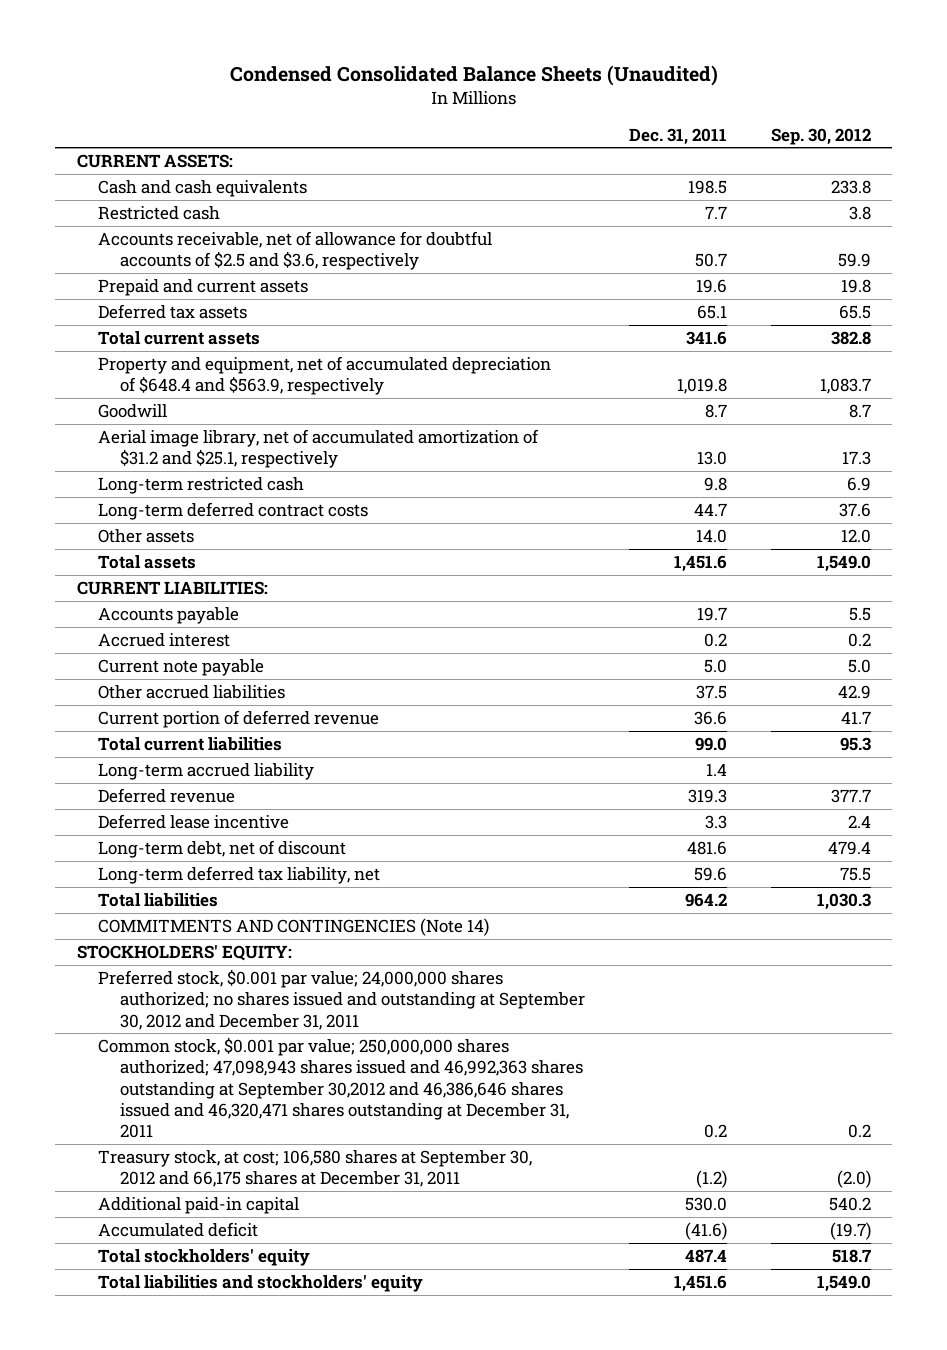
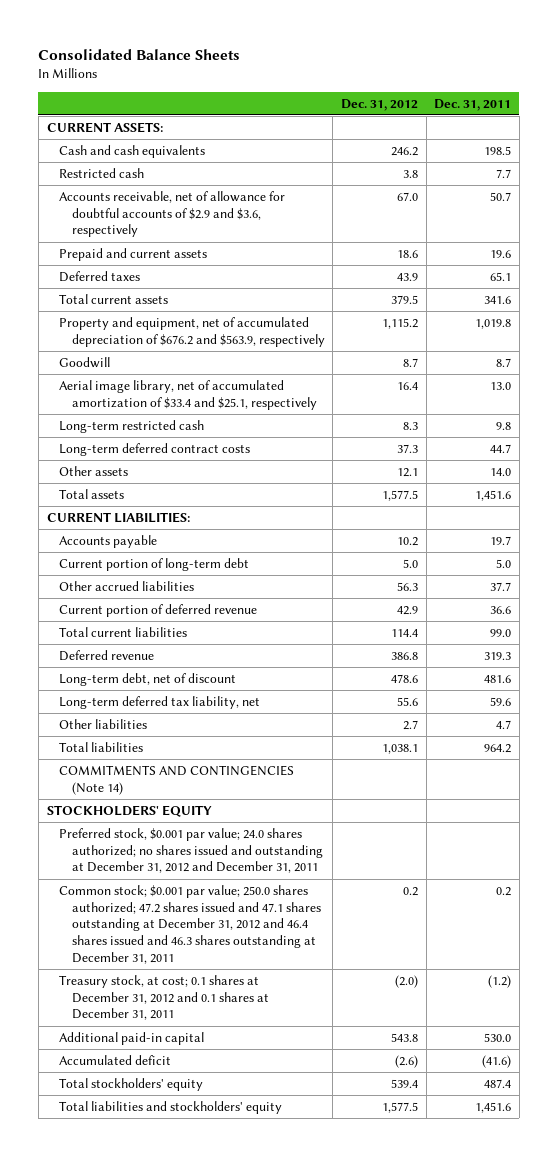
- Condensed Consolidated Balance Sheets (Unaudited)
+ Consolidated Balance Sheets
- | Dec. 31, 2011 | Sep. 30, 2012
+ | Dec. 31, 2012 | Dec. 31, 2011
- Accounts receivable, net of allowance for doubtful accounts of $2.5 and $3.6, respectively | 50.7 | 59.9
+ Accounts receivable, net of allowance for doubtful accounts of $2.9 and $3.6, respectively | 67.0 | 50.7
- Deferred tax assets | 65.1 | 65.5
+ Deferred taxes | 43.9 | 65.1
- Property and equipment, net of accumulated depreciation of $648.4 and $563.9, respectively | 1,019.8 | 1,083.7
+ Property and equipment, net of accumulated depreciation of $676.2 and $563.9, respectively | 1,115.2 | 1,019.8
- Aerial image library, net of accumulated amortization of $31.2 and $25.1, respectively | 13.0 | 17.3
+ Aerial image library, net of accumulated amortization of $33.4 and $25.1, respectively | 16.4 | 13.0
- Accrued interest | 0.2 | 0.2
- Current note payable | 5.0 | 5.0
- Other accrued liabilities | 37.5 | 42.9
+ Current portion of long-term debt | 5.0 | 5.0
+ Other accrued liabilities | 56.3 | 37.7
- Long-term accrued liability | 1.4 |
- Deferred lease incentive | 3.3 | 2.4
+ Other liabilities | 2.7 | 4.7
- STOCKHOLDERS' EQUITY:
- Preferred stock, $0.001 par value; 24,000,000 shares authorized; no shares issued and outstanding at September 30, 2012 and December 31, 2011
- Common stock, $0.001 par value; 250,000,000 shares authorized; 47,098,943 shares issued and 46,992,363 shares outstanding at September 30,2012 and 46,386,646 shares issued and 46,320,471 shares outstanding at December 31, 2011 | 0.2 | 0.2
- Treasury stock, at cost; 106,580 shares at September 30, 2012 and 66,175 shares at December 31, 2011 | (1.2) | (2.0)
+ STOCKHOLDERS' EQUITY
+ Preferred stock, $0.001 par value; 24.0 shares authorized; no shares issued and outstanding at December 31, 2012 and December 31, 2011
+ Common stock; $0.001 par value; 250.0 shares authorized; 47.2 shares issued and 47.1 shares outstanding at December 31, 2012 and 46.4 shares issued and 46.3 shares outstanding at December 31, 2011 | 0.2 | 0.2
+ Treasury stock, at cost; 0.1 shares at December 31, 2012 and 0.1 shares at December 31, 2011 | (2.0) | (1.2)

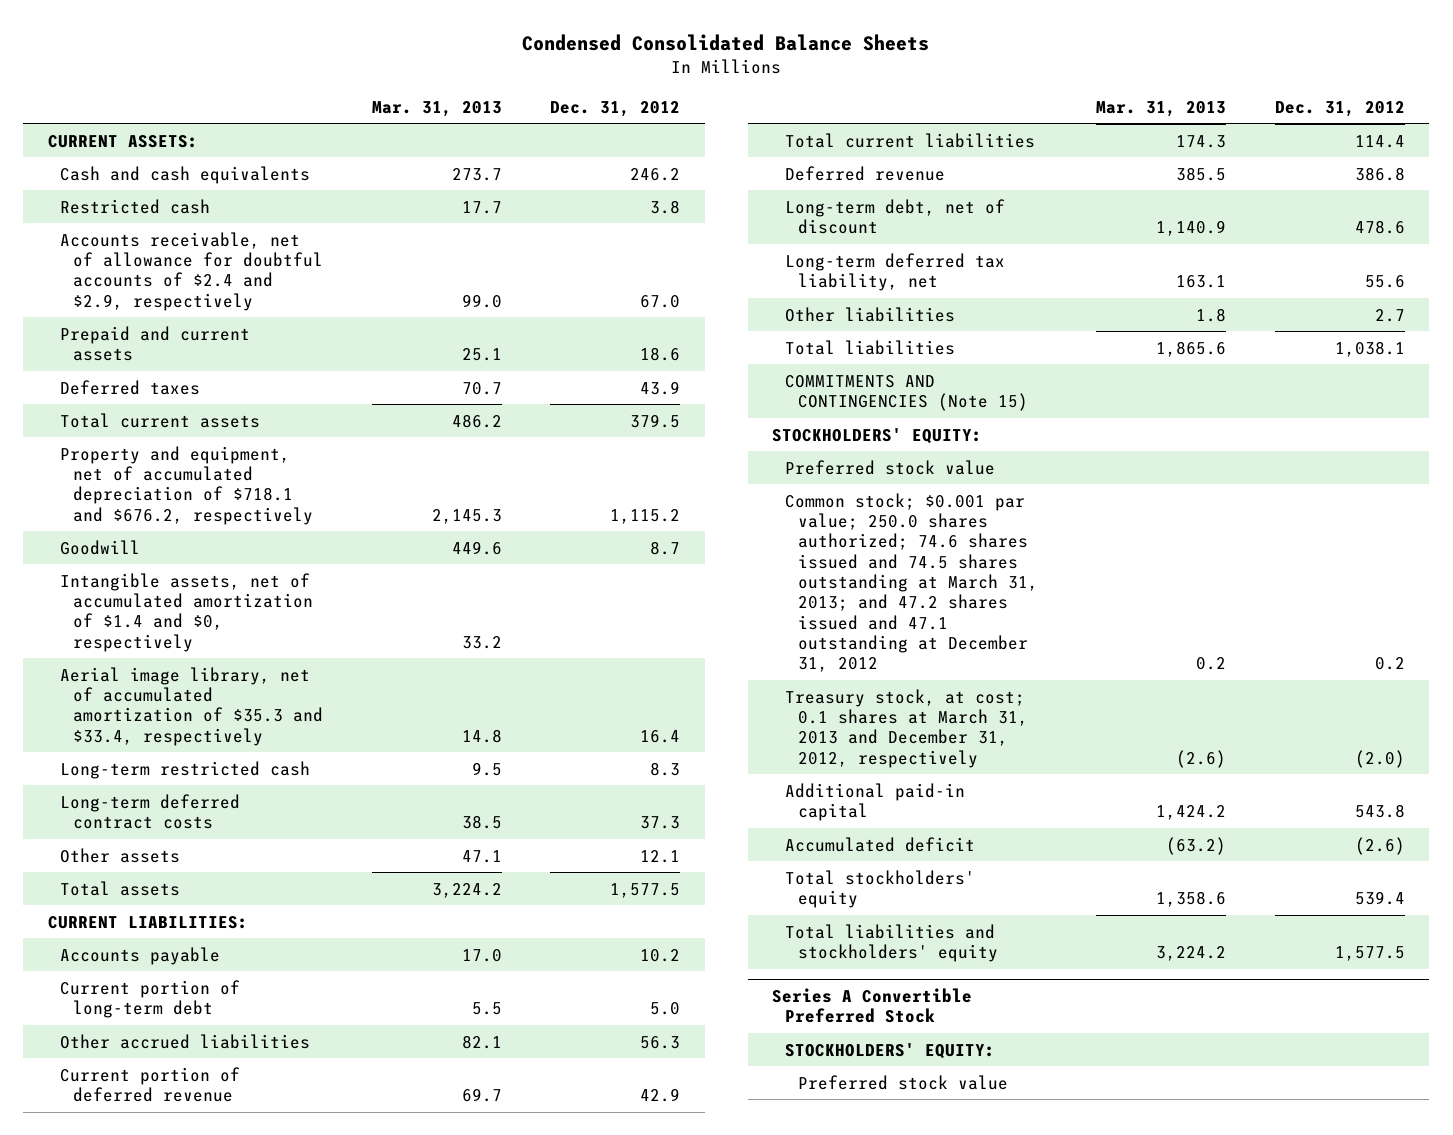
- Consolidated Balance Sheets
+ Condensed Consolidated Balance Sheets
- | Dec. 31, 2012 | Dec. 31, 2011
+ | Mar. 31, 2013 | Dec. 31, 2012
- Accounts receivable, net of allowance for doubtful accounts of $2.9 and $3.6, respectively | 67.0 | 50.7
+ Accounts receivable, net of allowance for doubtful accounts of $2.4 and $2.9, respectively | 99.0 | 67.0
- Property and equipment, net of accumulated depreciation of $676.2 and $563.9, respectively | 1,115.2 | 1,019.8
+ Property and equipment, net of accumulated depreciation of $718.1 and $676.2, respectively | 2,145.3 | 1,115.2
- Aerial image library, net of accumulated amortization of $33.4 and $25.1, respectively | 16.4 | 13.0
+ Intangible assets, net of accumulated amortization of $1.4 and $0, respectively | 33.2 |
+ Aerial image library, net of accumulated amortization of $35.3 and $33.4, respectively | 14.8 | 16.4
- COMMITMENTS AND CONTINGENCIES (Note 14)
- STOCKHOLDERS' EQUITY
- Preferred stock, $0.001 par value; 24.0 shares authorized; no shares issued and outstanding at December 31, 2012 and December 31, 2011
- Common stock; $0.001 par value; 250.0 shares authorized; 47.2 shares issued and 47.1 shares outstanding at December 31, 2012 and 46.4 shares issued and 46.3 shares outstanding at December 31, 2011 | 0.2 | 0.2
- Treasury stock, at cost; 0.1 shares at December 31, 2012 and 0.1 shares at December 31, 2011 | (2.0) | (1.2)
+ COMMITMENTS AND CONTINGENCIES (Note 15)
+ STOCKHOLDERS' EQUITY:
+ Preferred stock value
+ Common stock; $0.001 par value; 250.0 shares authorized; 74.6 shares issued and 74.5 shares outstanding at March 31, 2013; and 47.2 shares issued and 47.1 outstanding at December 31, 2012 | 0.2 | 0.2
+ Treasury stock, at cost; 0.1 shares at March 31, 2013 and December 31, 2012, respectively | (2.6) | (2.0)
+ Series A Convertible Preferred Stock
+ STOCKHOLDERS' EQUITY:
+ Preferred stock value

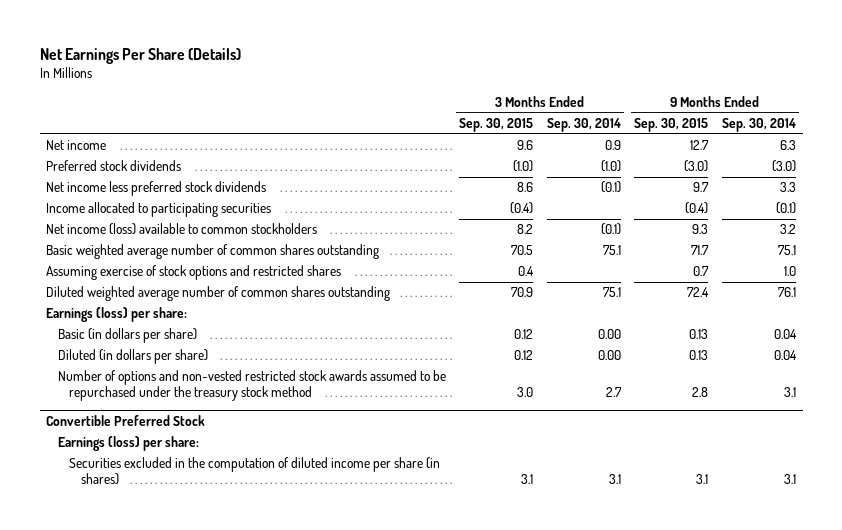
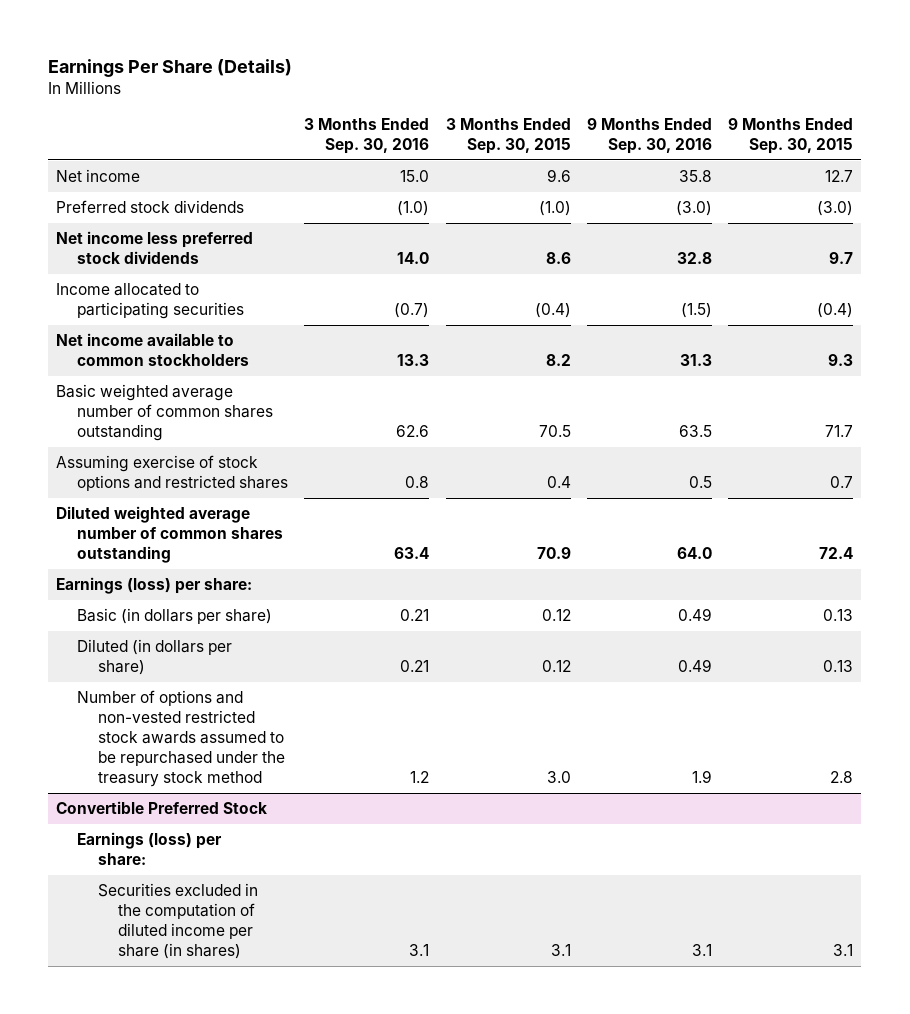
- Net Earnings Per Share (Details)
+ Earnings Per Share (Details)
- | 3 Months Ended Sep. 30, 2015 | 3 Months Ended Sep. 30, 2014 | 9 Months Ended Sep. 30, 2015 | 9 Months Ended Sep. 30, 2014
+ | 3 Months Ended Sep. 30, 2016 | 3 Months Ended Sep. 30, 2015 | 9 Months Ended Sep. 30, 2016 | 9 Months Ended Sep. 30, 2015
- Net income (loss) available to common stockholders | 8.2 | (0.1) | 9.3 | 3.2
+ Net income available to common stockholders | 13.3 | 8.2 | 31.3 | 9.3

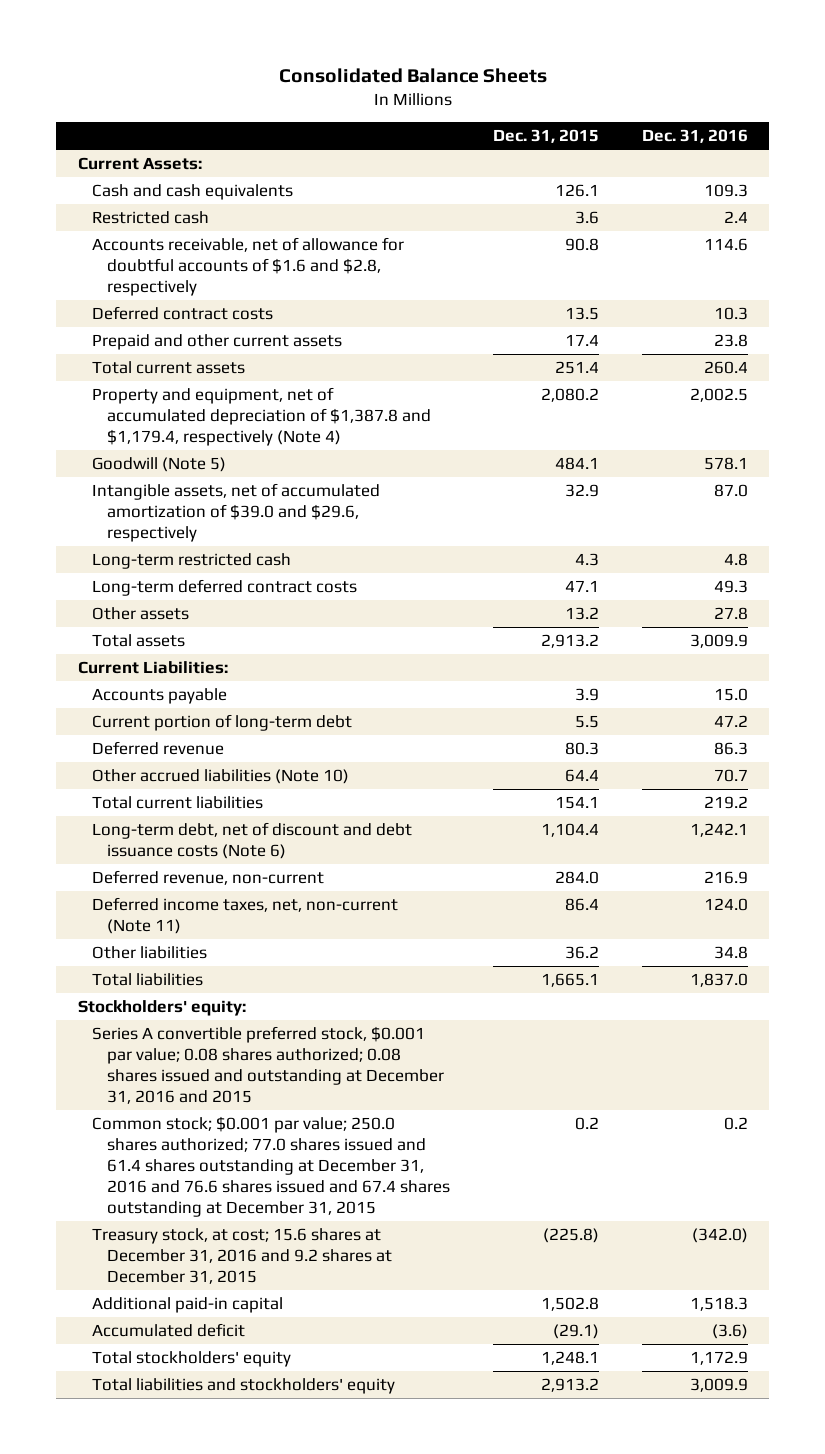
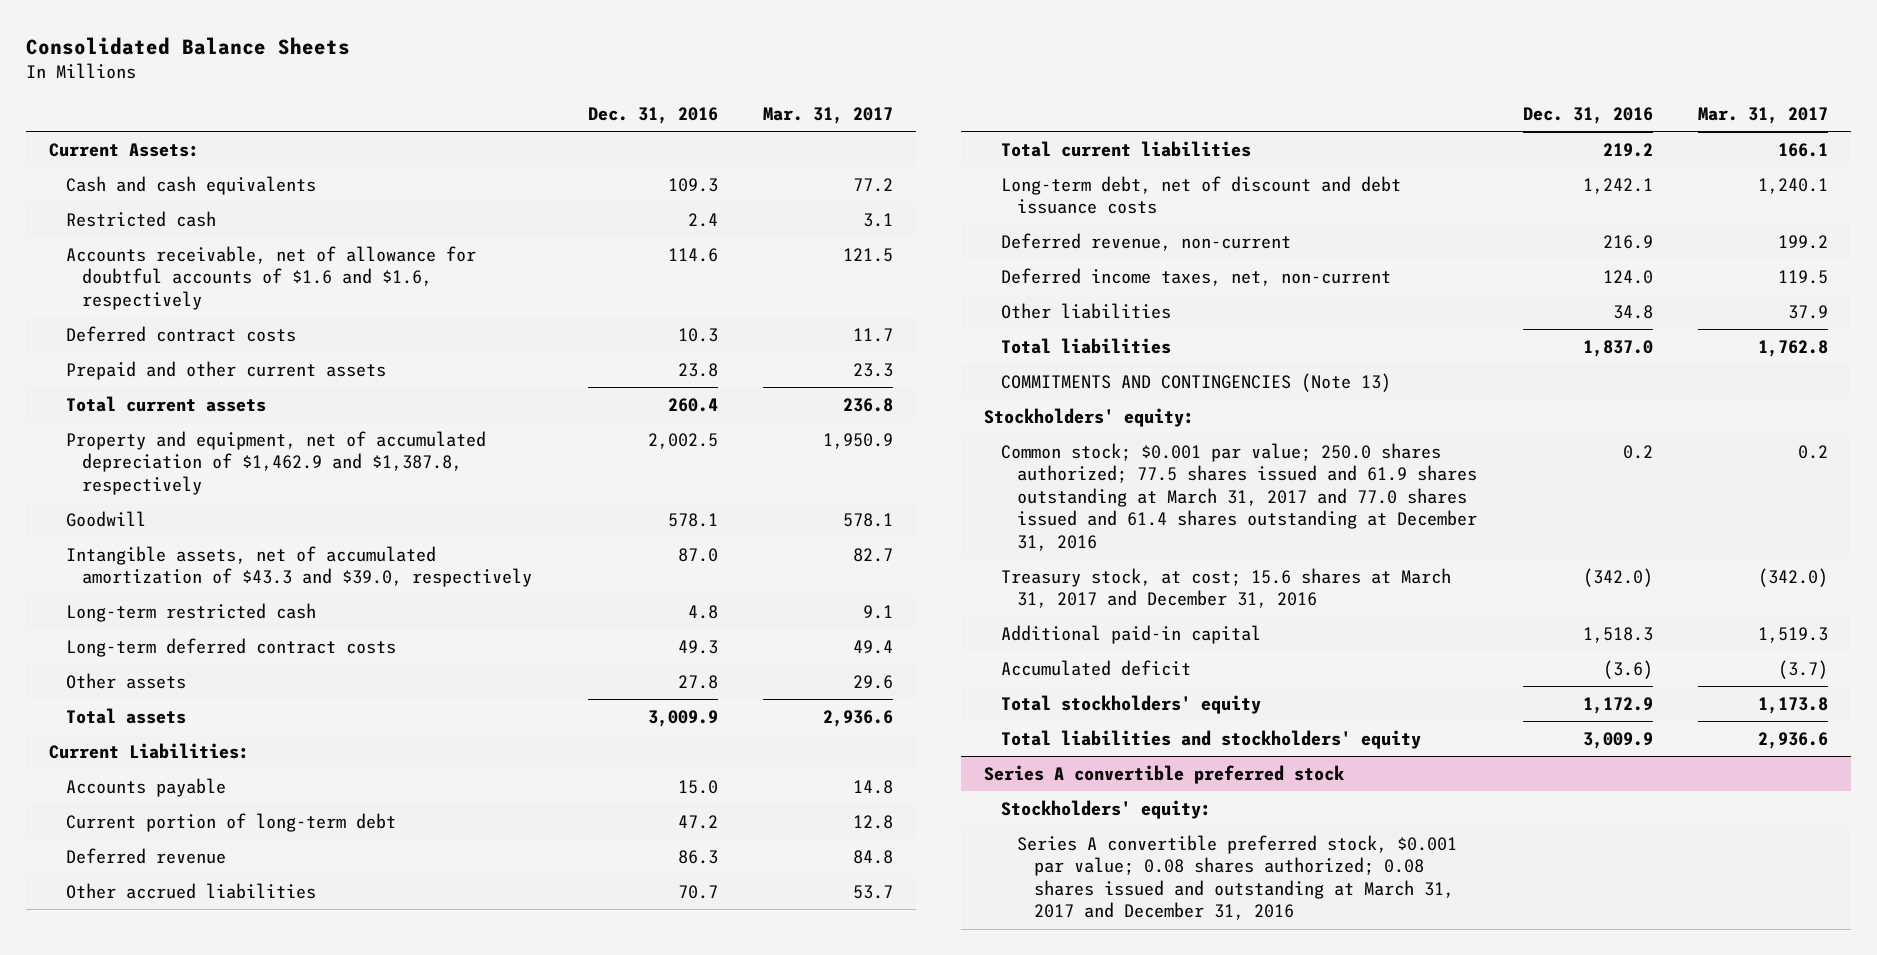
- | Dec. 31, 2015 | Dec. 31, 2016
+ | Dec. 31, 2016 | Mar. 31, 2017
- Accounts receivable, net of allowance for doubtful accounts of $1.6 and $2.8, respectively | 90.8 | 114.6
+ Accounts receivable, net of allowance for doubtful accounts of $1.6 and $1.6, respectively | 114.6 | 121.5
- Property and equipment, net of accumulated depreciation of $1,387.8 and $1,179.4, respectively (Note 4) | 2,080.2 | 2,002.5
- Goodwill (Note 5) | 484.1 | 578.1
- Intangible assets, net of accumulated amortization of $39.0 and $29.6, respectively | 32.9 | 87.0
+ Property and equipment, net of accumulated depreciation of $1,462.9 and $1,387.8, respectively | 2,002.5 | 1,950.9
+ Goodwill | 578.1 | 578.1
+ Intangible assets, net of accumulated amortization of $43.3 and $39.0, respectively | 87.0 | 82.7
- Other accrued liabilities (Note 10) | 64.4 | 70.7
+ Other accrued liabilities | 70.7 | 53.7
- Long-term debt, net of discount and debt issuance costs (Note 6) | 1,104.4 | 1,242.1
+ Long-term debt, net of discount and debt issuance costs | 1,242.1 | 1,240.1
- Deferred income taxes, net, non-current (Note 11) | 86.4 | 124.0
+ Deferred income taxes, net, non-current | 124.0 | 119.5
+ COMMITMENTS AND CONTINGENCIES (Note 13)
- Series A convertible preferred stock, $0.001 par value; 0.08 shares authorized; 0.08 shares issued and outstanding at December 31, 2016 and 2015
- Common stock; $0.001 par value; 250.0 shares authorized; 77.0 shares issued and 61.4 shares outstanding at December 31, 2016 and 76.6 shares issued and 67.4 shares outstanding at December 31, 2015 | 0.2 | 0.2
- Treasury stock, at cost; 15.6 shares at December 31, 2016 and 9.2 shares at December 31, 2015 | (225.8) | (342.0)
+ Common stock; $0.001 par value; 250.0 shares authorized; 77.5 shares issued and 61.9 shares outstanding at March 31, 2017 and 77.0 shares issued and 61.4 shares outstanding at December 31, 2016 | 0.2 | 0.2
+ Treasury stock, at cost; 15.6 shares at March 31, 2017 and December 31, 2016 | (342.0) | (342.0)
+ Series A convertible preferred stock
+ Stockholders' equity:
+ Series A convertible preferred stock, $0.001 par value; 0.08 shares authorized; 0.08 shares issued and outstanding at March 31, 2017 and December 31, 2016

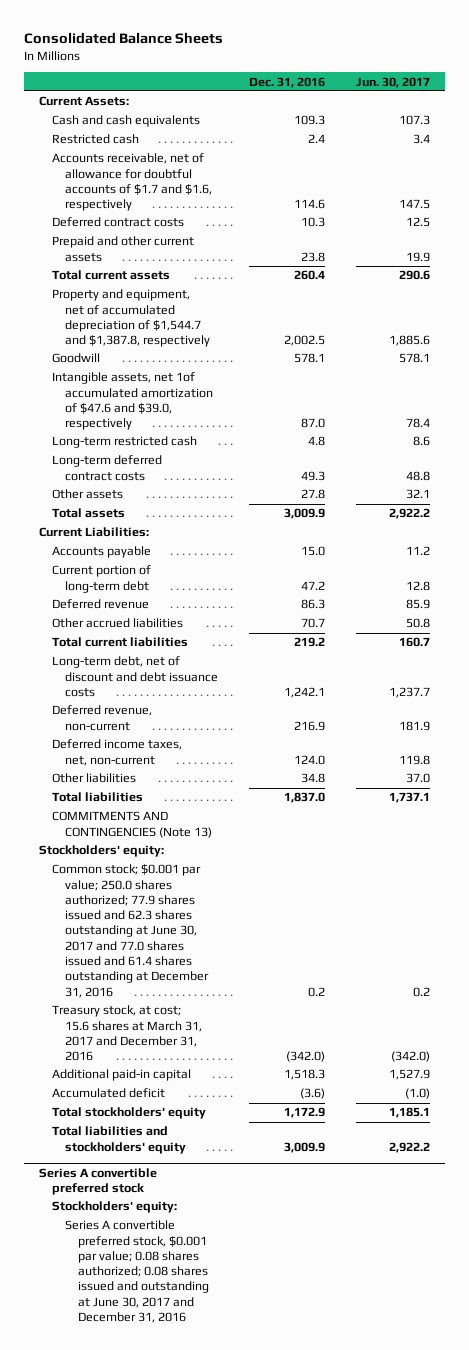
- | Dec. 31, 2016 | Mar. 31, 2017
+ | Dec. 31, 2016 | Jun. 30, 2017
- Accounts receivable, net of allowance for doubtful accounts of $1.6 and $1.6, respectively | 114.6 | 121.5
+ Accounts receivable, net of allowance for doubtful accounts of $1.7 and $1.6, respectively | 114.6 | 147.5
- Property and equipment, net of accumulated depreciation of $1,462.9 and $1,387.8, respectively | 2,002.5 | 1,950.9
+ Property and equipment, net of accumulated depreciation of $1,544.7 and $1,387.8, respectively | 2,002.5 | 1,885.6
- Intangible assets, net of accumulated amortization of $43.3 and $39.0, respectively | 87.0 | 82.7
+ Intangible assets, net 1of accumulated amortization of $47.6 and $39.0, respectively | 87.0 | 78.4
- Common stock; $0.001 par value; 250.0 shares authorized; 77.5 shares issued and 61.9 shares outstanding at March 31, 2017 and 77.0 shares issued and 61.4 shares outstanding at December 31, 2016 | 0.2 | 0.2
+ Common stock; $0.001 par value; 250.0 shares authorized; 77.9 shares issued and 62.3 shares outstanding at June 30, 2017 and 77.0 shares issued and 61.4 shares outstanding at December 31, 2016 | 0.2 | 0.2
@ Series A convertible preferred stock
- Series A convertible preferred stock, $0.001 par value; 0.08 shares authorized; 0.08 shares issued and outstanding at March 31, 2017 and December 31, 2016
+ Series A convertible preferred stock, $0.001 par value; 0.08 shares authorized; 0.08 shares issued and outstanding at June 30, 2017 and December 31, 2016

